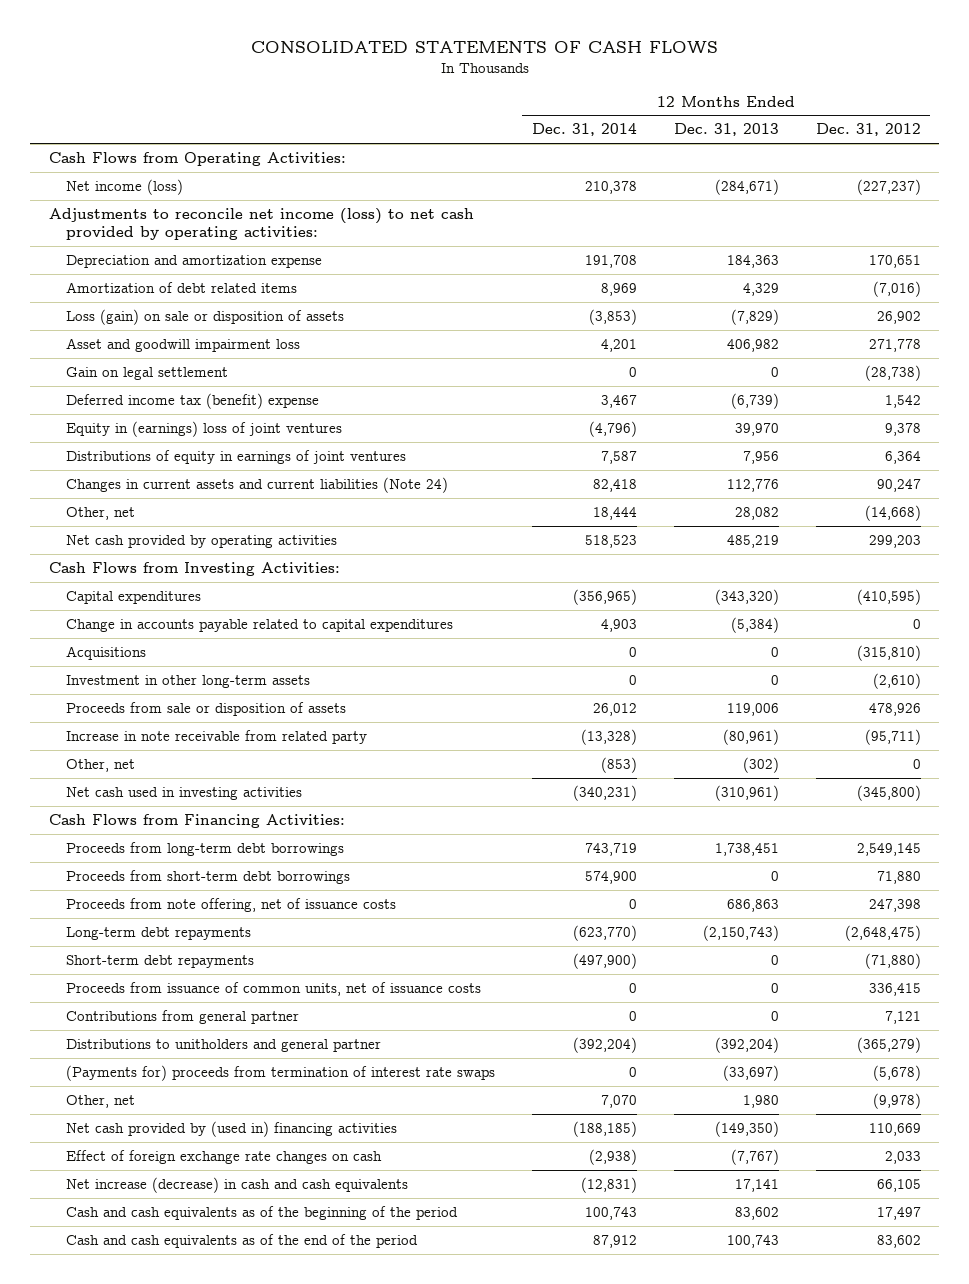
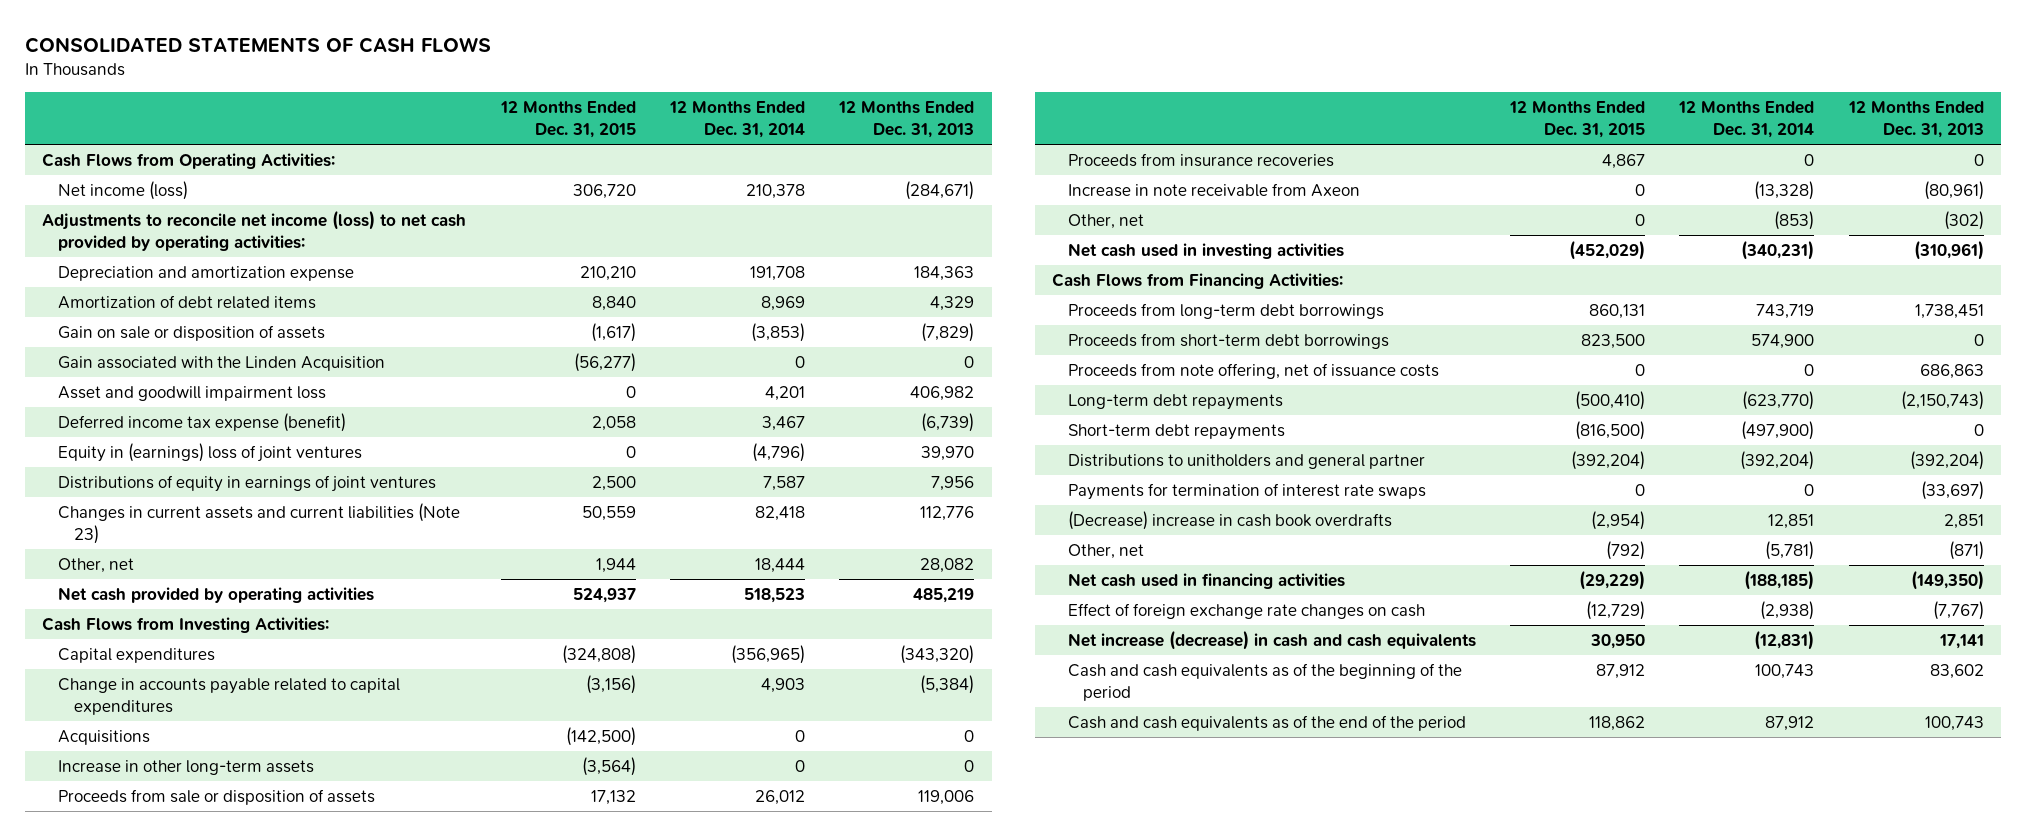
- | 12 Months Ended Dec. 31, 2014 | 12 Months Ended Dec. 31, 2013 | 12 Months Ended Dec. 31, 2012
+ | 12 Months Ended Dec. 31, 2015 | 12 Months Ended Dec. 31, 2014 | 12 Months Ended Dec. 31, 2013
- Loss (gain) on sale or disposition of assets | (3,853) | (7,829) | 26,902
+ Gain on sale or disposition of assets | (1,617) | (3,853) | (7,829)
+ Gain associated with the Linden Acquisition | (56,277) | 0 | 0
- Gain on legal settlement | 0 | 0 | (28,738)
- Deferred income tax (benefit) expense | 3,467 | (6,739) | 1,542
+ Deferred income tax expense (benefit) | 2,058 | 3,467 | (6,739)
- Changes in current assets and current liabilities (Note 24) | 82,418 | 112,776 | 90,247
+ Changes in current assets and current liabilities (Note 23) | 50,559 | 82,418 | 112,776
- Investment in other long-term assets | 0 | 0 | (2,610)
+ Increase in other long-term assets | (3,564) | 0 | 0
- Increase in note receivable from related party | (13,328) | (80,961) | (95,711)
+ Proceeds from insurance recoveries | 4,867 | 0 | 0
+ Increase in note receivable from Axeon | 0 | (13,328) | (80,961)
- Proceeds from issuance of common units, net of issuance costs | 0 | 0 | 336,415
- Contributions from general partner | 0 | 0 | 7,121
- (Payments for) proceeds from termination of interest rate swaps | 0 | (33,697) | (5,678)
- Other, net | 7,070 | 1,980 | (9,978)
- Net cash provided by (used in) financing activities | (188,185) | (149,350) | 110,669
+ Payments for termination of interest rate swaps | 0 | 0 | (33,697)
+ (Decrease) increase in cash book overdrafts | (2,954) | 12,851 | 2,851
+ Other, net | (792) | (5,781) | (871)
+ Net cash used in financing activities | (29,229) | (188,185) | (149,350)

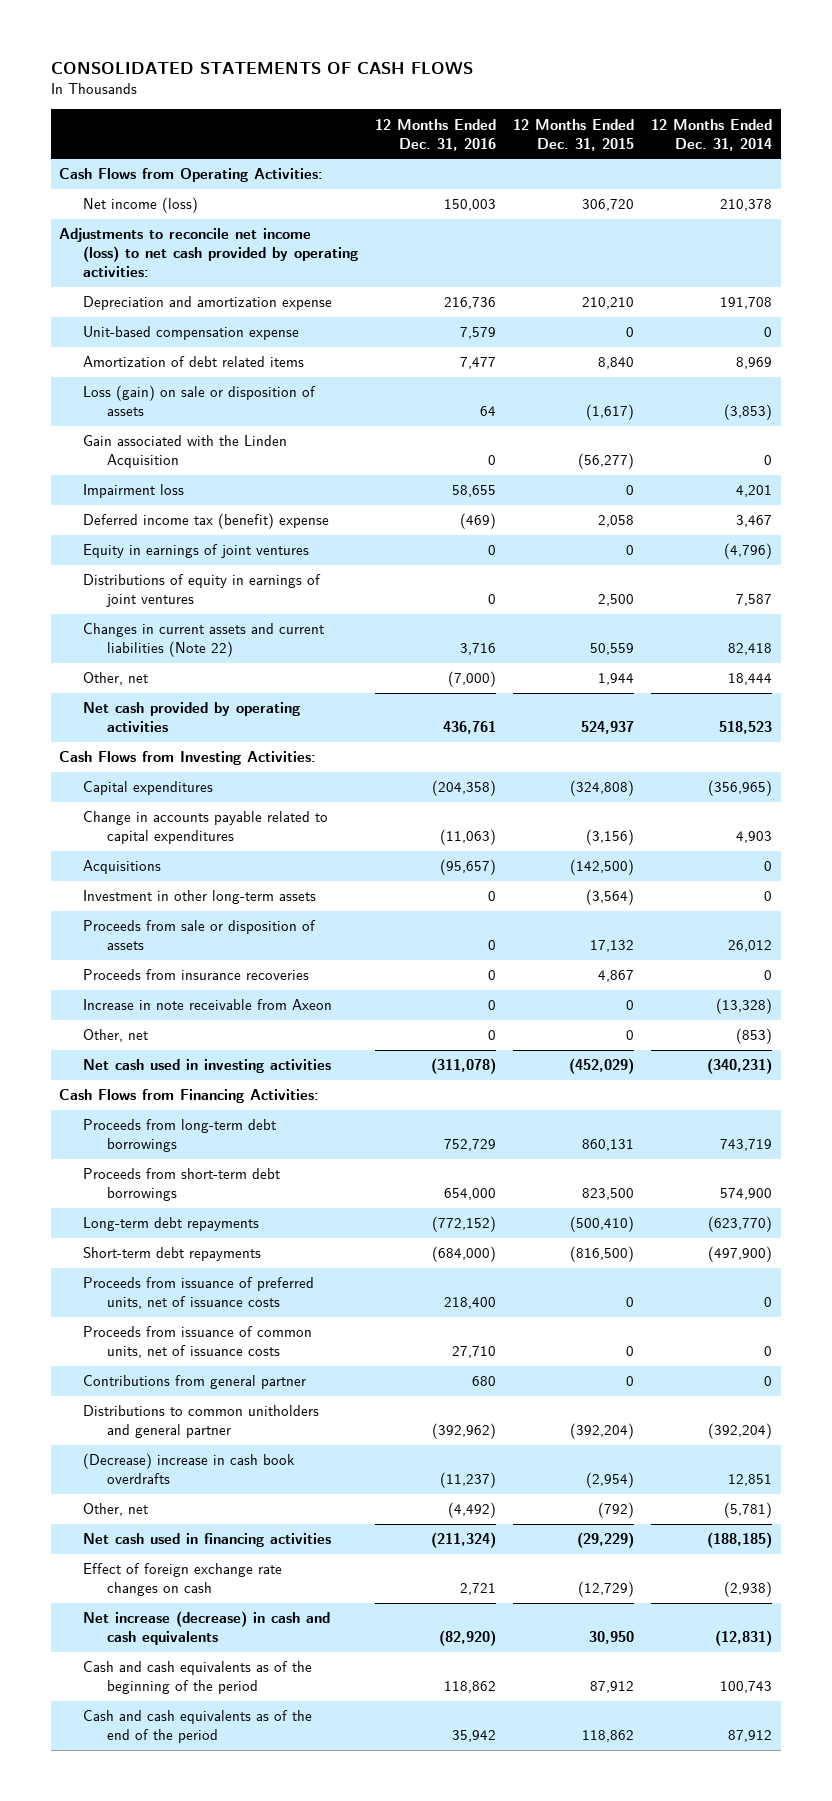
- | 12 Months Ended Dec. 31, 2015 | 12 Months Ended Dec. 31, 2014 | 12 Months Ended Dec. 31, 2013
+ | 12 Months Ended Dec. 31, 2016 | 12 Months Ended Dec. 31, 2015 | 12 Months Ended Dec. 31, 2014
+ Unit-based compensation expense | 7,579 | 0 | 0
- Gain on sale or disposition of assets | (1,617) | (3,853) | (7,829)
+ Loss (gain) on sale or disposition of assets | 64 | (1,617) | (3,853)
- Asset and goodwill impairment loss | 0 | 4,201 | 406,982
- Deferred income tax expense (benefit) | 2,058 | 3,467 | (6,739)
- Equity in (earnings) loss of joint ventures | 0 | (4,796) | 39,970
+ Impairment loss | 58,655 | 0 | 4,201
+ Deferred income tax (benefit) expense | (469) | 2,058 | 3,467
+ Equity in earnings of joint ventures | 0 | 0 | (4,796)
- Changes in current assets and current liabilities (Note 23) | 50,559 | 82,418 | 112,776
+ Changes in current assets and current liabilities (Note 22) | 3,716 | 50,559 | 82,418
- Increase in other long-term assets | (3,564) | 0 | 0
+ Investment in other long-term assets | 0 | (3,564) | 0
- Proceeds from note offering, net of issuance costs | 0 | 0 | 686,863
- Distributions to unitholders and general partner | (392,204) | (392,204) | (392,204)
- Payments for termination of interest rate swaps | 0 | 0 | (33,697)
+ Proceeds from issuance of preferred units, net of issuance costs | 218,400 | 0 | 0
+ Proceeds from issuance of common units, net of issuance costs | 27,710 | 0 | 0
+ Contributions from general partner | 680 | 0 | 0
+ Distributions to common unitholders and general partner | (392,962) | (392,204) | (392,204)

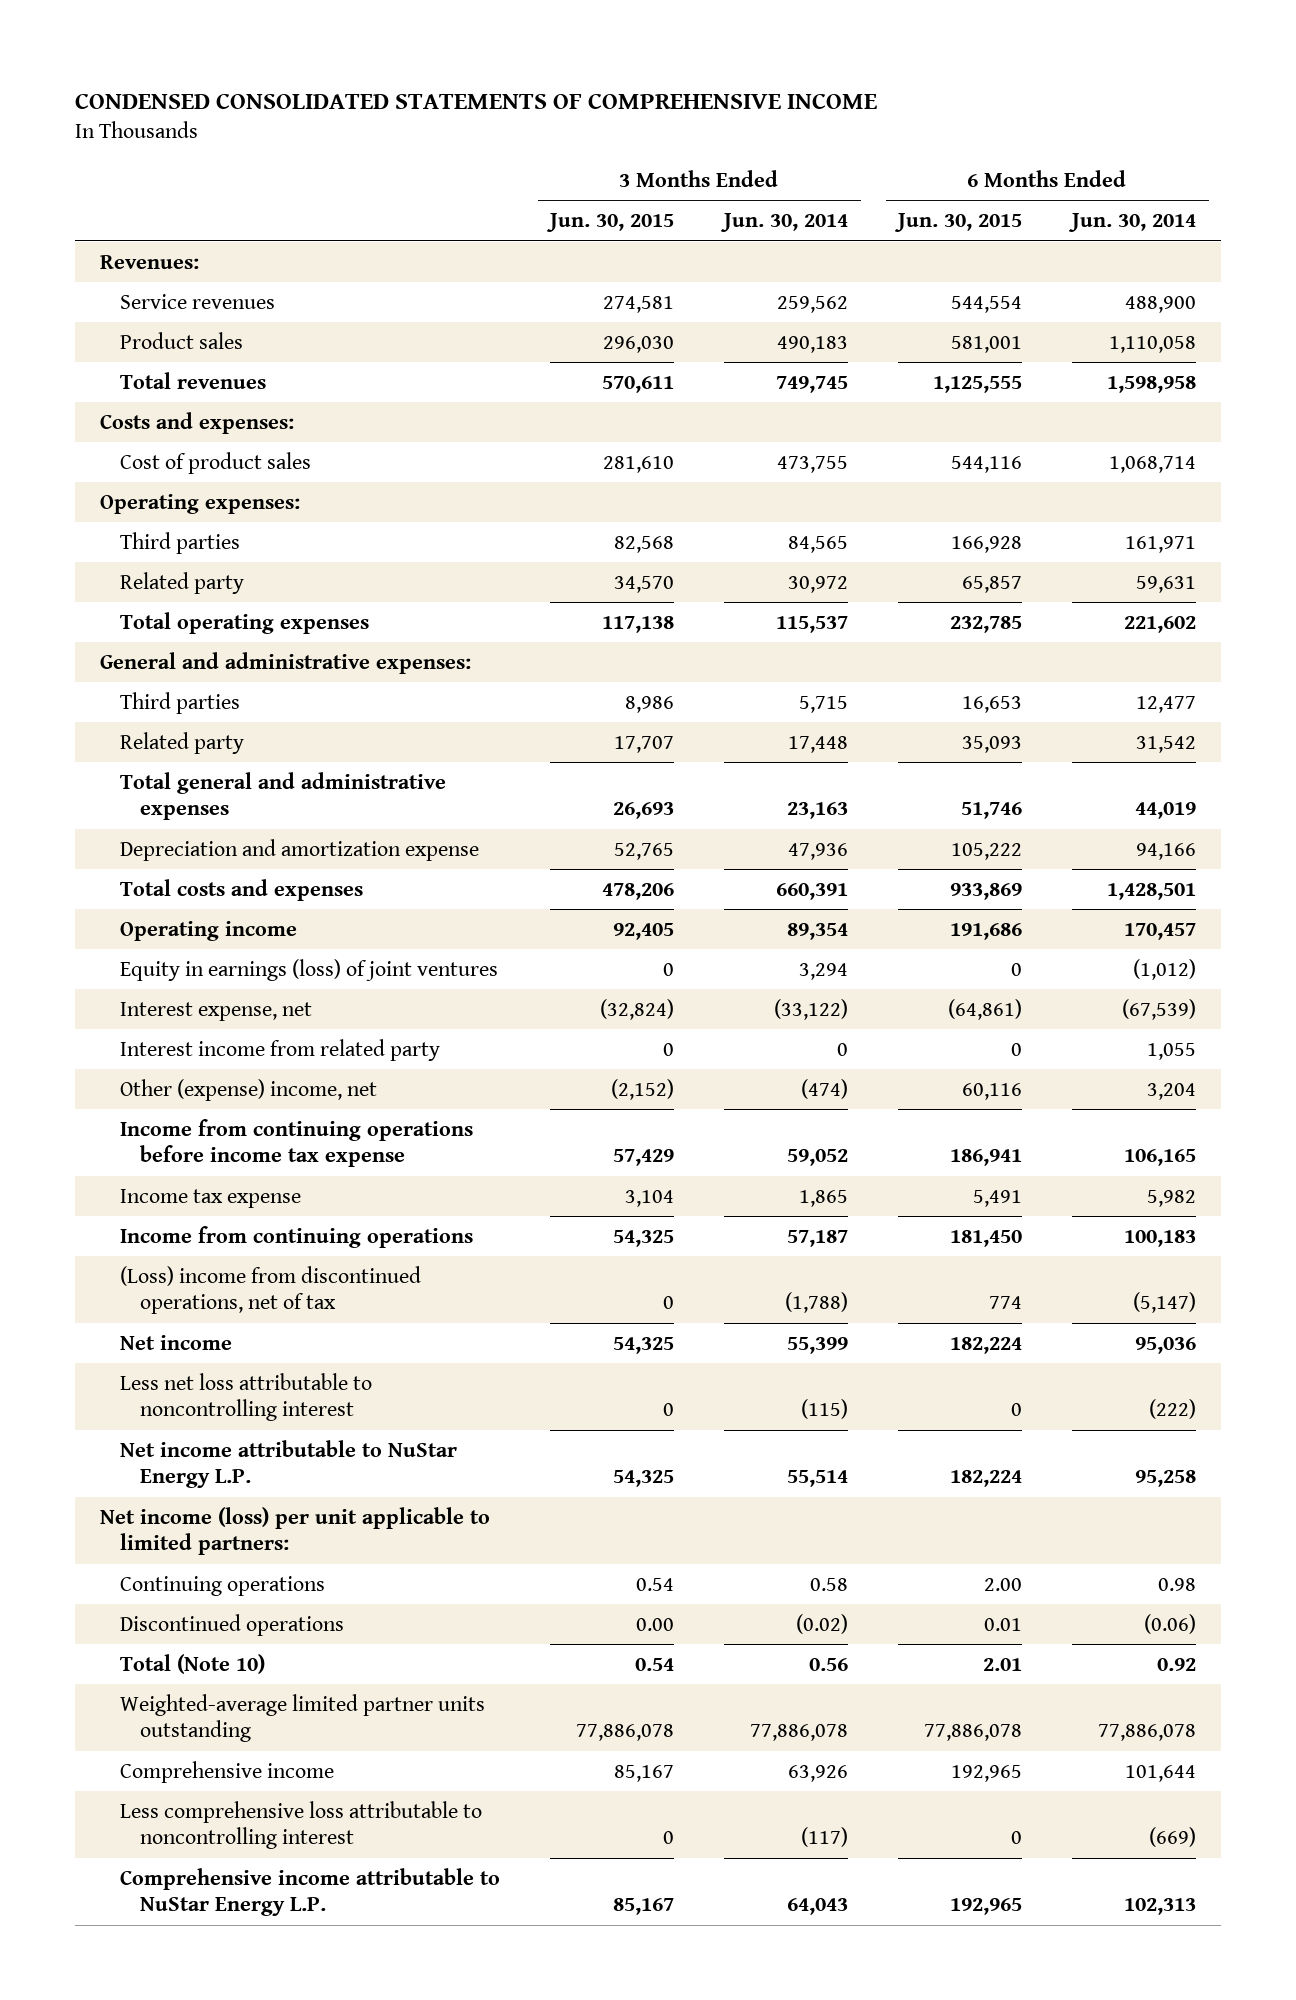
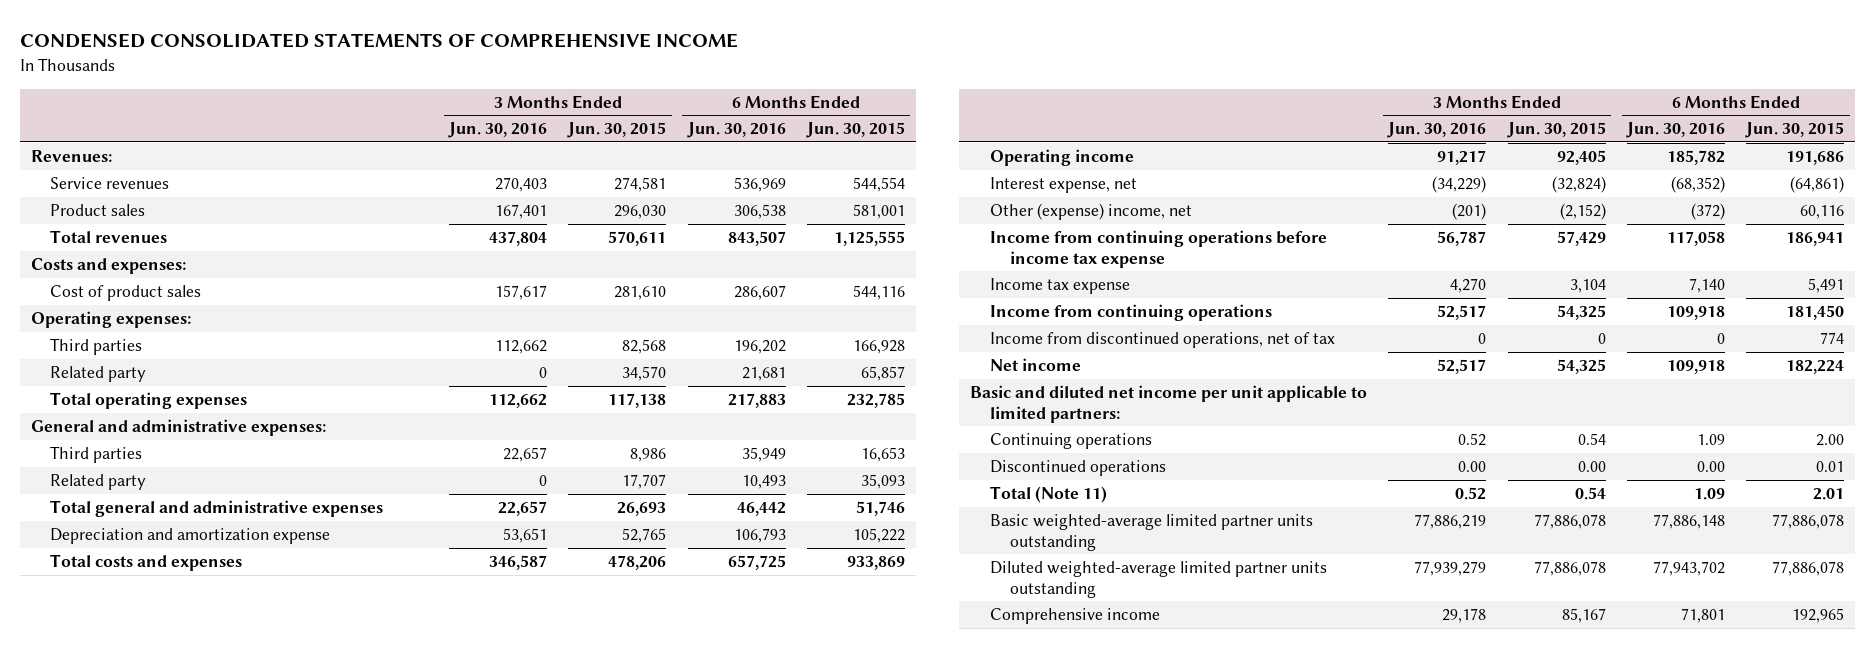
- | 3 Months Ended Jun. 30, 2015 | 3 Months Ended Jun. 30, 2014 | 6 Months Ended Jun. 30, 2015 | 6 Months Ended Jun. 30, 2014
+ | 3 Months Ended Jun. 30, 2016 | 3 Months Ended Jun. 30, 2015 | 6 Months Ended Jun. 30, 2016 | 6 Months Ended Jun. 30, 2015
- Equity in earnings (loss) of joint ventures | 0 | 3,294 | 0 | (1,012)
- Interest income from related party | 0 | 0 | 0 | 1,055
- (Loss) income from discontinued operations, net of tax | 0 | (1,788) | 774 | (5,147)
+ Income from discontinued operations, net of tax | 0 | 0 | 0 | 774
- Less net loss attributable to noncontrolling interest | 0 | (115) | 0 | (222)
- Net income attributable to NuStar Energy L.P. | 54,325 | 55,514 | 182,224 | 95,258
- Net income (loss) per unit applicable to limited partners:
+ Basic and diluted net income per unit applicable to limited partners:
- Total (Note 10) | 0.54 | 0.56 | 2.01 | 0.92
- Weighted-average limited partner units outstanding | 77,886,078 | 77,886,078 | 77,886,078 | 77,886,078
+ Total (Note 11) | 0.52 | 0.54 | 1.09 | 2.01
+ Basic weighted-average limited partner units outstanding | 77,886,219 | 77,886,078 | 77,886,148 | 77,886,078
+ Diluted weighted-average limited partner units outstanding | 77,939,279 | 77,886,078 | 77,943,702 | 77,886,078
- Less comprehensive loss attributable to noncontrolling interest | 0 | (117) | 0 | (669)
- Comprehensive income attributable to NuStar Energy L.P. | 85,167 | 64,043 | 192,965 | 102,313

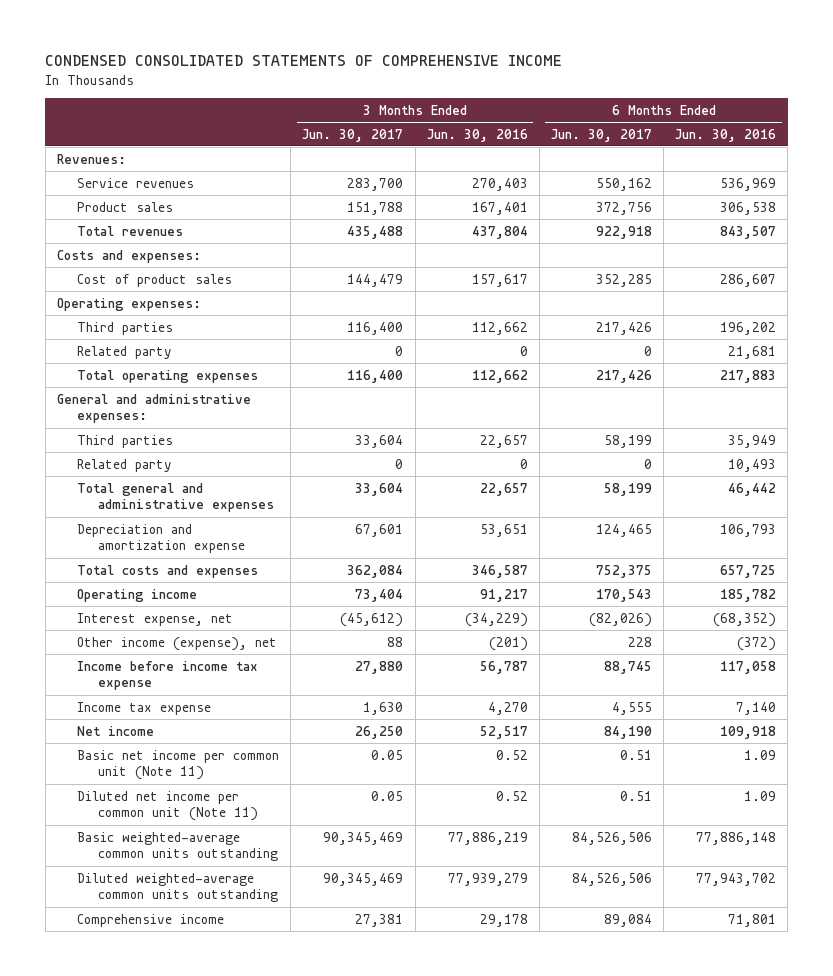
- | 3 Months Ended Jun. 30, 2016 | 3 Months Ended Jun. 30, 2015 | 6 Months Ended Jun. 30, 2016 | 6 Months Ended Jun. 30, 2015
+ | 3 Months Ended Jun. 30, 2017 | 3 Months Ended Jun. 30, 2016 | 6 Months Ended Jun. 30, 2017 | 6 Months Ended Jun. 30, 2016
- Other (expense) income, net | (201) | (2,152) | (372) | 60,116
- Income from continuing operations before income tax expense | 56,787 | 57,429 | 117,058 | 186,941
+ Other income (expense), net | 88 | (201) | 228 | (372)
+ Income before income tax expense | 27,880 | 56,787 | 88,745 | 117,058
- Income from continuing operations | 52,517 | 54,325 | 109,918 | 181,450
- Income from discontinued operations, net of tax | 0 | 0 | 0 | 774
- Basic and diluted net income per unit applicable to limited partners:
- Continuing operations | 0.52 | 0.54 | 1.09 | 2.00
- Discontinued operations | 0.00 | 0.00 | 0.00 | 0.01
- Total (Note 11) | 0.52 | 0.54 | 1.09 | 2.01
- Basic weighted-average limited partner units outstanding | 77,886,219 | 77,886,078 | 77,886,148 | 77,886,078
- Diluted weighted-average limited partner units outstanding | 77,939,279 | 77,886,078 | 77,943,702 | 77,886,078
+ Basic net income per common unit (Note 11) | 0.05 | 0.52 | 0.51 | 1.09
+ Diluted net income per common unit (Note 11) | 0.05 | 0.52 | 0.51 | 1.09
+ Basic weighted-average common units outstanding | 90,345,469 | 77,886,219 | 84,526,506 | 77,886,148
+ Diluted weighted-average common units outstanding | 90,345,469 | 77,939,279 | 84,526,506 | 77,943,702

